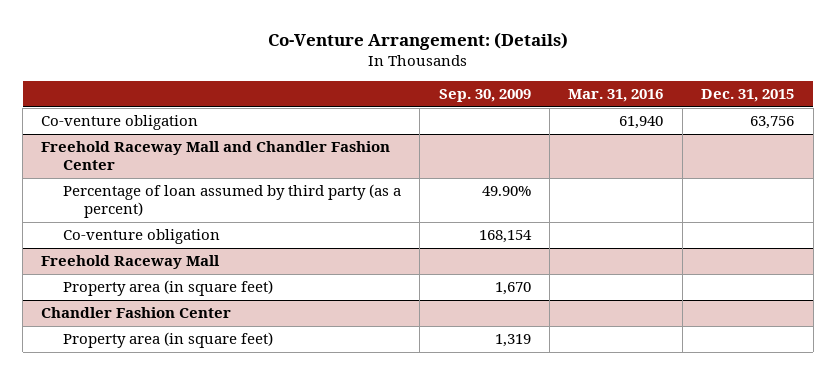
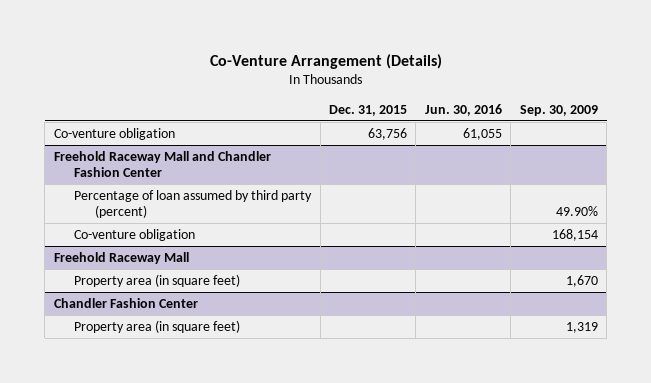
- Co-Venture Arrangement: (Details)
+ Co-Venture Arrangement (Details)
- | Sep. 30, 2009 | Mar. 31, 2016 | Dec. 31, 2015
+ | Dec. 31, 2015 | Jun. 30, 2016 | Sep. 30, 2009
@ Freehold Raceway Mall and Chandler Fashion Center
- Percentage of loan assumed by third party (as a percent) | 49.90% | |
+ Percentage of loan assumed by third party (percent) | | | 49.90%

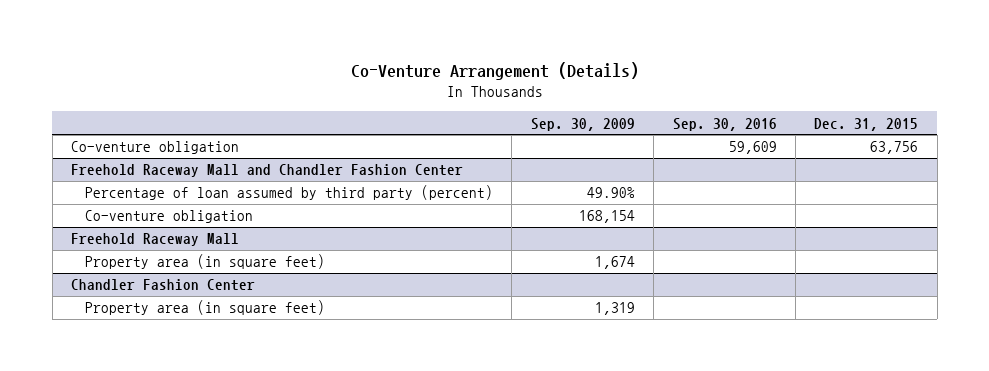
- | Dec. 31, 2015 | Jun. 30, 2016 | Sep. 30, 2009
+ | Sep. 30, 2009 | Sep. 30, 2016 | Dec. 31, 2015
@ Freehold Raceway Mall
- Property area (in square feet) | | | 1,670
+ Property area (in square feet) | 1,674 | |

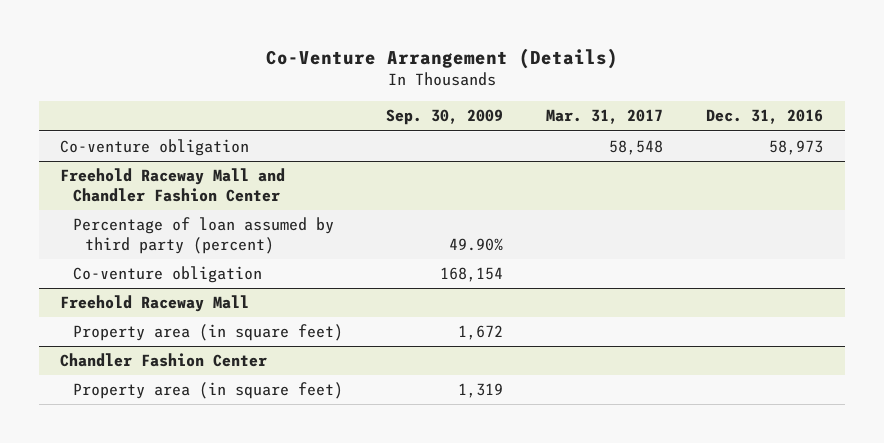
- | Sep. 30, 2009 | Sep. 30, 2016 | Dec. 31, 2015
+ | Sep. 30, 2009 | Mar. 31, 2017 | Dec. 31, 2016
@ Freehold Raceway Mall
- Property area (in square feet) | 1,674 | |
+ Property area (in square feet) | 1,672 | |

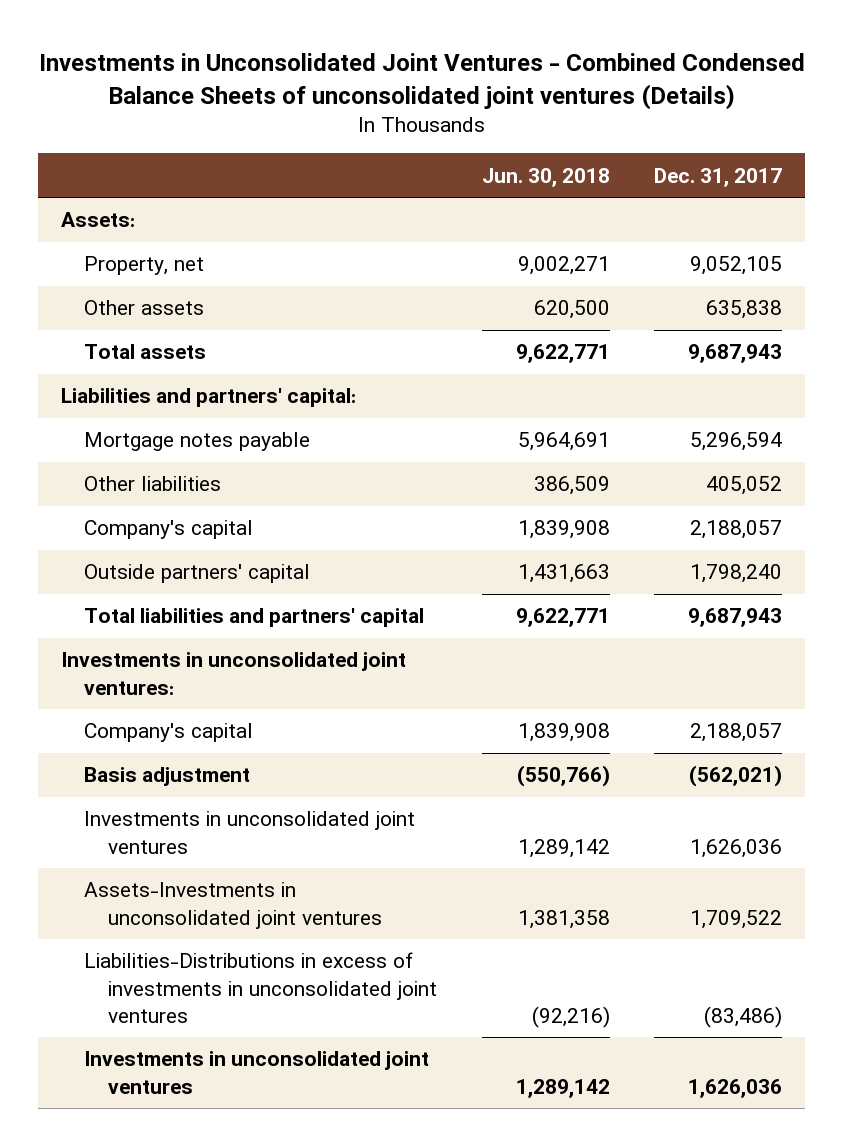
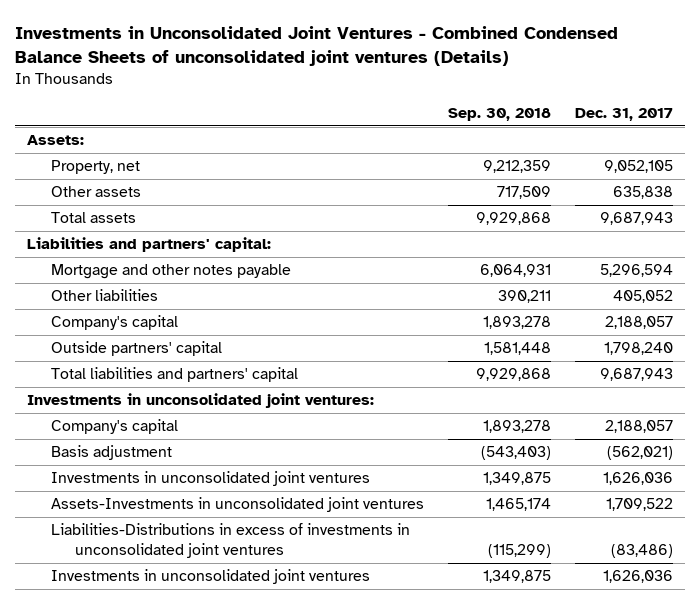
- | Jun. 30, 2018 | Dec. 31, 2017
+ | Sep. 30, 2018 | Dec. 31, 2017
- Mortgage notes payable | 5,964,691 | 5,296,594
+ Mortgage and other notes payable | 6,064,931 | 5,296,594

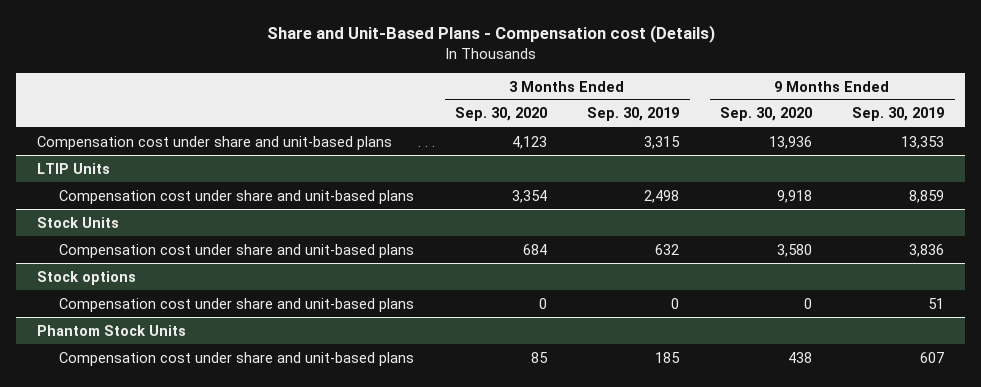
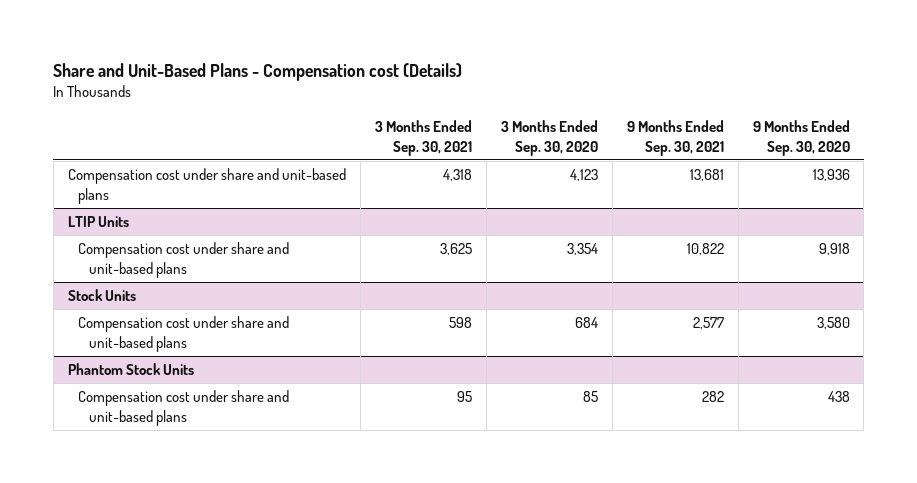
- | 3 Months Ended Sep. 30, 2020 | 3 Months Ended Sep. 30, 2019 | 9 Months Ended Sep. 30, 2020 | 9 Months Ended Sep. 30, 2019
+ | 3 Months Ended Sep. 30, 2021 | 3 Months Ended Sep. 30, 2020 | 9 Months Ended Sep. 30, 2021 | 9 Months Ended Sep. 30, 2020
- Stock options
- Compensation cost under share and unit-based plans | 0 | 0 | 0 | 51

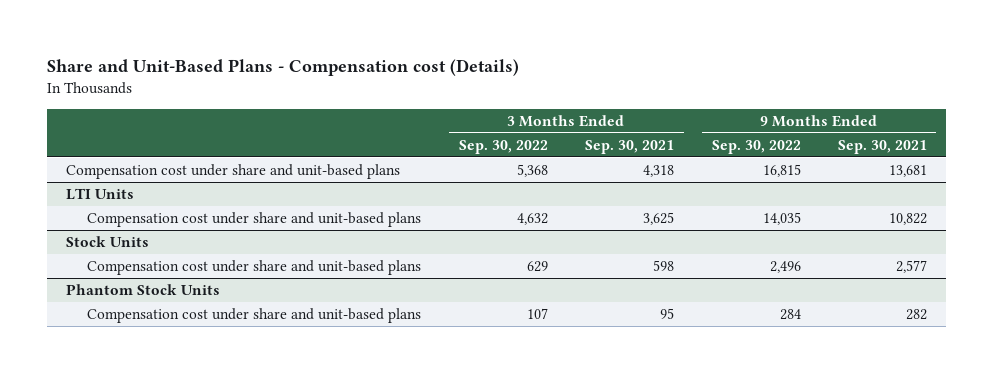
- | 3 Months Ended Sep. 30, 2021 | 3 Months Ended Sep. 30, 2020 | 9 Months Ended Sep. 30, 2021 | 9 Months Ended Sep. 30, 2020
+ | 3 Months Ended Sep. 30, 2022 | 3 Months Ended Sep. 30, 2021 | 9 Months Ended Sep. 30, 2022 | 9 Months Ended Sep. 30, 2021
- LTIP Units
+ LTI Units

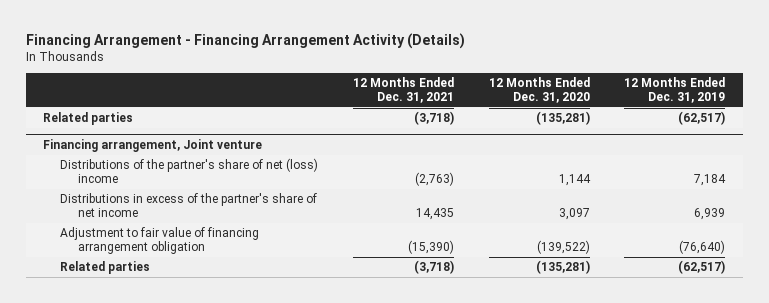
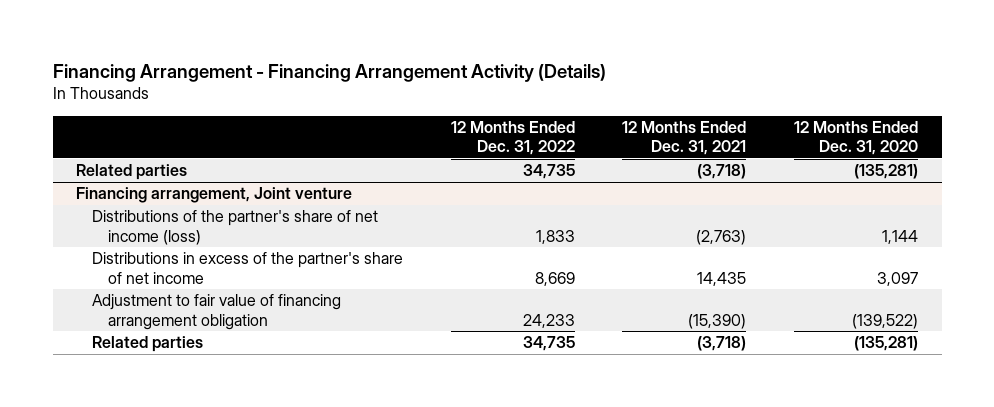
- | 12 Months Ended Dec. 31, 2021 | 12 Months Ended Dec. 31, 2020 | 12 Months Ended Dec. 31, 2019
+ | 12 Months Ended Dec. 31, 2022 | 12 Months Ended Dec. 31, 2021 | 12 Months Ended Dec. 31, 2020
@ Financing arrangement, Joint venture
- Distributions of the partner's share of net (loss) income | (2,763) | 1,144 | 7,184
+ Distributions of the partner's share of net income (loss) | 1,833 | (2,763) | 1,144

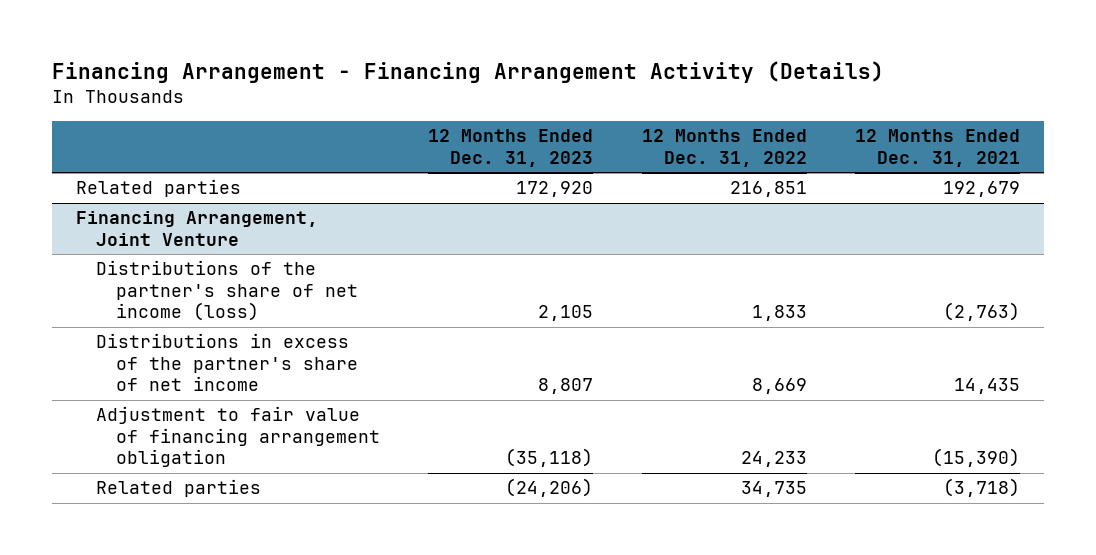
- | 12 Months Ended Dec. 31, 2022 | 12 Months Ended Dec. 31, 2021 | 12 Months Ended Dec. 31, 2020
+ | 12 Months Ended Dec. 31, 2023 | 12 Months Ended Dec. 31, 2022 | 12 Months Ended Dec. 31, 2021
- Related parties | 34,735 | (3,718) | (135,281)
- Financing arrangement, Joint venture
+ Related parties | 172,920 | 216,851 | 192,679
+ Financing Arrangement, Joint Venture

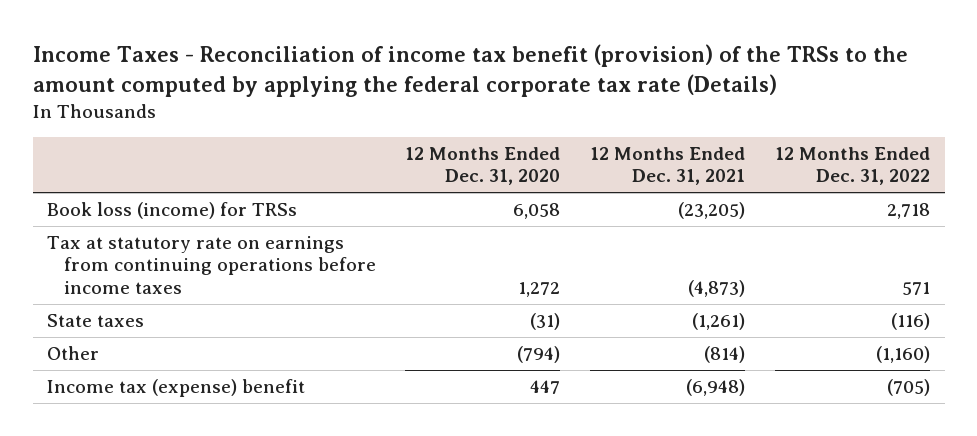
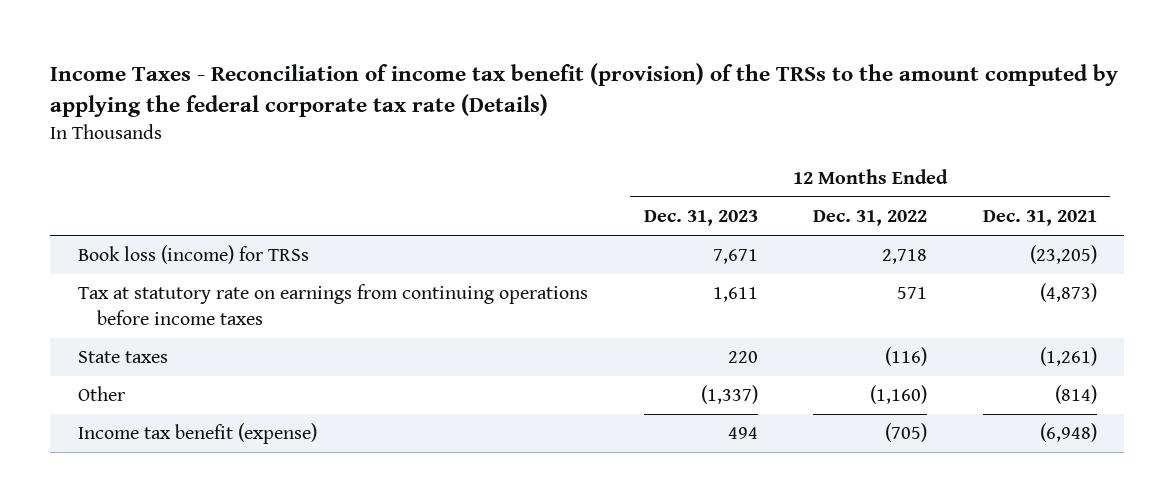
- | 12 Months Ended Dec. 31, 2020 | 12 Months Ended Dec. 31, 2021 | 12 Months Ended Dec. 31, 2022
+ | 12 Months Ended Dec. 31, 2023 | 12 Months Ended Dec. 31, 2022 | 12 Months Ended Dec. 31, 2021
- Income tax (expense) benefit | 447 | (6,948) | (705)
+ Income tax benefit (expense) | 494 | (705) | (6,948)

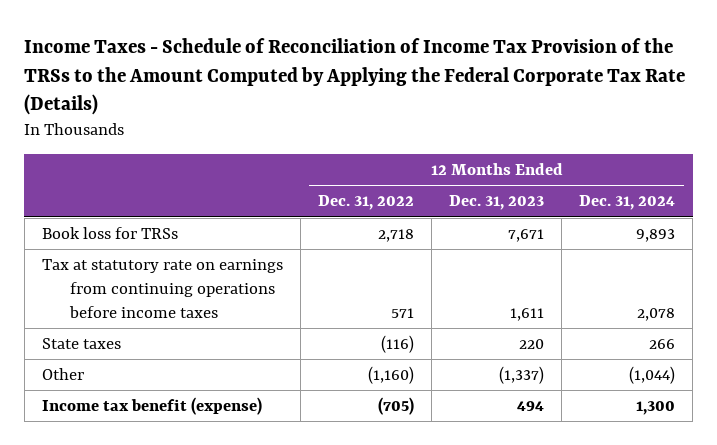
- Income Taxes - Reconciliation of income tax benefit (provision) of the TRSs to the amount computed by applying the federal corporate tax rate (Details)
+ Income Taxes - Schedule of Reconciliation of Income Tax Provision of the TRSs to the Amount Computed by Applying the Federal Corporate Tax Rate (Details)
- | 12 Months Ended Dec. 31, 2023 | 12 Months Ended Dec. 31, 2022 | 12 Months Ended Dec. 31, 2021
+ | 12 Months Ended Dec. 31, 2022 | 12 Months Ended Dec. 31, 2023 | 12 Months Ended Dec. 31, 2024
- Book loss (income) for TRSs | 7,671 | 2,718 | (23,205)
+ Book loss for TRSs | 2,718 | 7,671 | 9,893

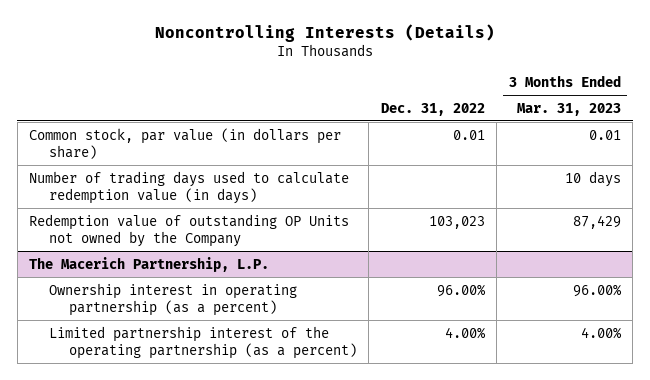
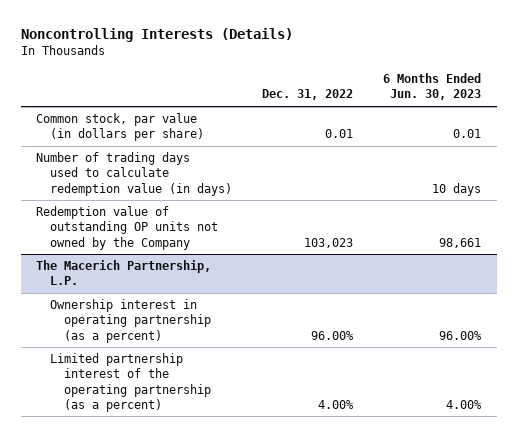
- | Dec. 31, 2022 | 3 Months Ended Mar. 31, 2023
+ | Dec. 31, 2022 | 6 Months Ended Jun. 30, 2023
- Redemption value of outstanding OP Units not owned by the Company | 103,023 | 87,429
+ Redemption value of outstanding OP units not owned by the Company | 103,023 | 98,661

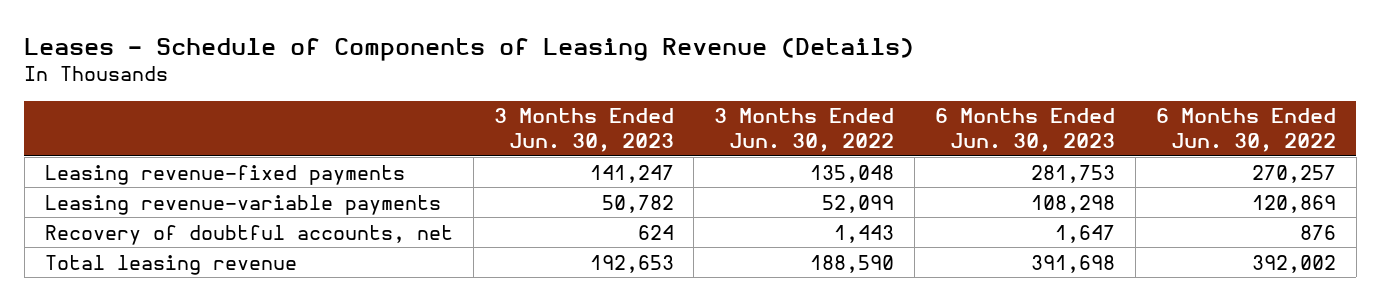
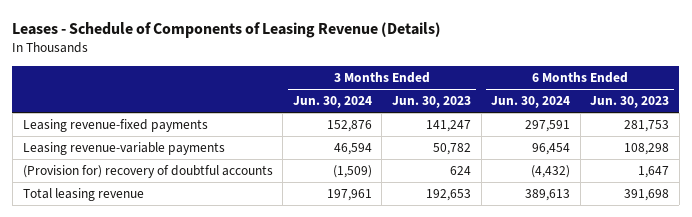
- | 3 Months Ended Jun. 30, 2023 | 3 Months Ended Jun. 30, 2022 | 6 Months Ended Jun. 30, 2023 | 6 Months Ended Jun. 30, 2022
+ | 3 Months Ended Jun. 30, 2024 | 3 Months Ended Jun. 30, 2023 | 6 Months Ended Jun. 30, 2024 | 6 Months Ended Jun. 30, 2023
- Recovery of doubtful accounts, net | 624 | 1,443 | 1,647 | 876
+ (Provision for) recovery of doubtful accounts | (1,509) | 624 | (4,432) | 1,647

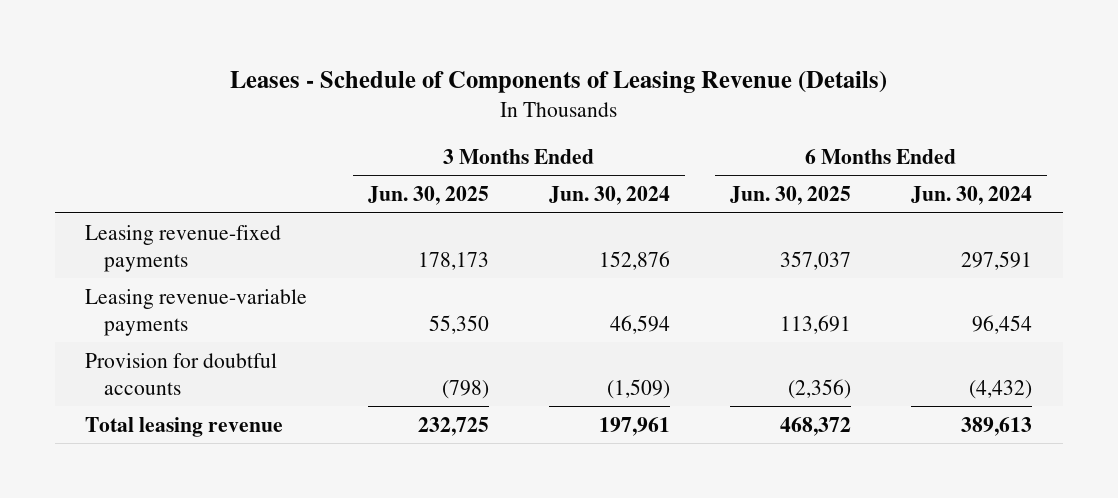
- | 3 Months Ended Jun. 30, 2024 | 3 Months Ended Jun. 30, 2023 | 6 Months Ended Jun. 30, 2024 | 6 Months Ended Jun. 30, 2023
+ | 3 Months Ended Jun. 30, 2025 | 3 Months Ended Jun. 30, 2024 | 6 Months Ended Jun. 30, 2025 | 6 Months Ended Jun. 30, 2024
- (Provision for) recovery of doubtful accounts | (1,509) | 624 | (4,432) | 1,647
+ Provision for doubtful accounts | (798) | (1,509) | (2,356) | (4,432)

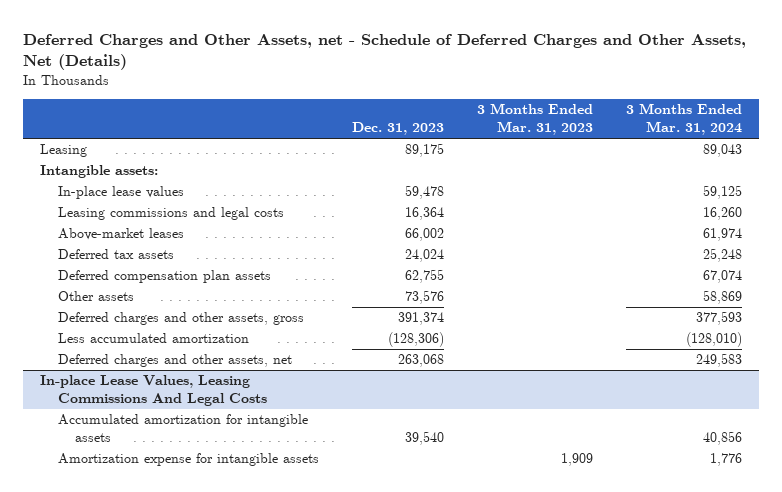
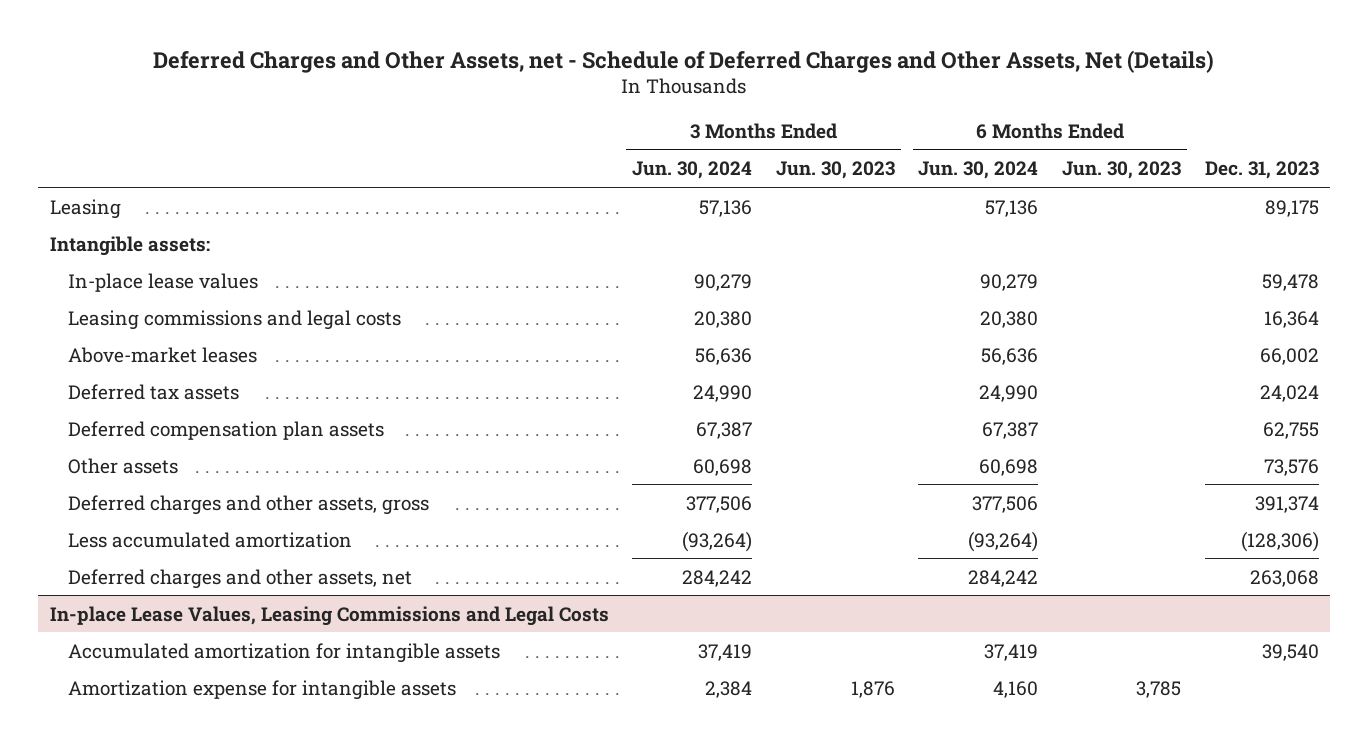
- | Dec. 31, 2023 | 3 Months Ended Mar. 31, 2023 | 3 Months Ended Mar. 31, 2024
+ | 3 Months Ended Jun. 30, 2024 | 3 Months Ended Jun. 30, 2023 | 6 Months Ended Jun. 30, 2024 | 6 Months Ended Jun. 30, 2023 | Dec. 31, 2023
- In-place Lease Values, Leasing Commissions And Legal Costs
+ In-place Lease Values, Leasing Commissions and Legal Costs

